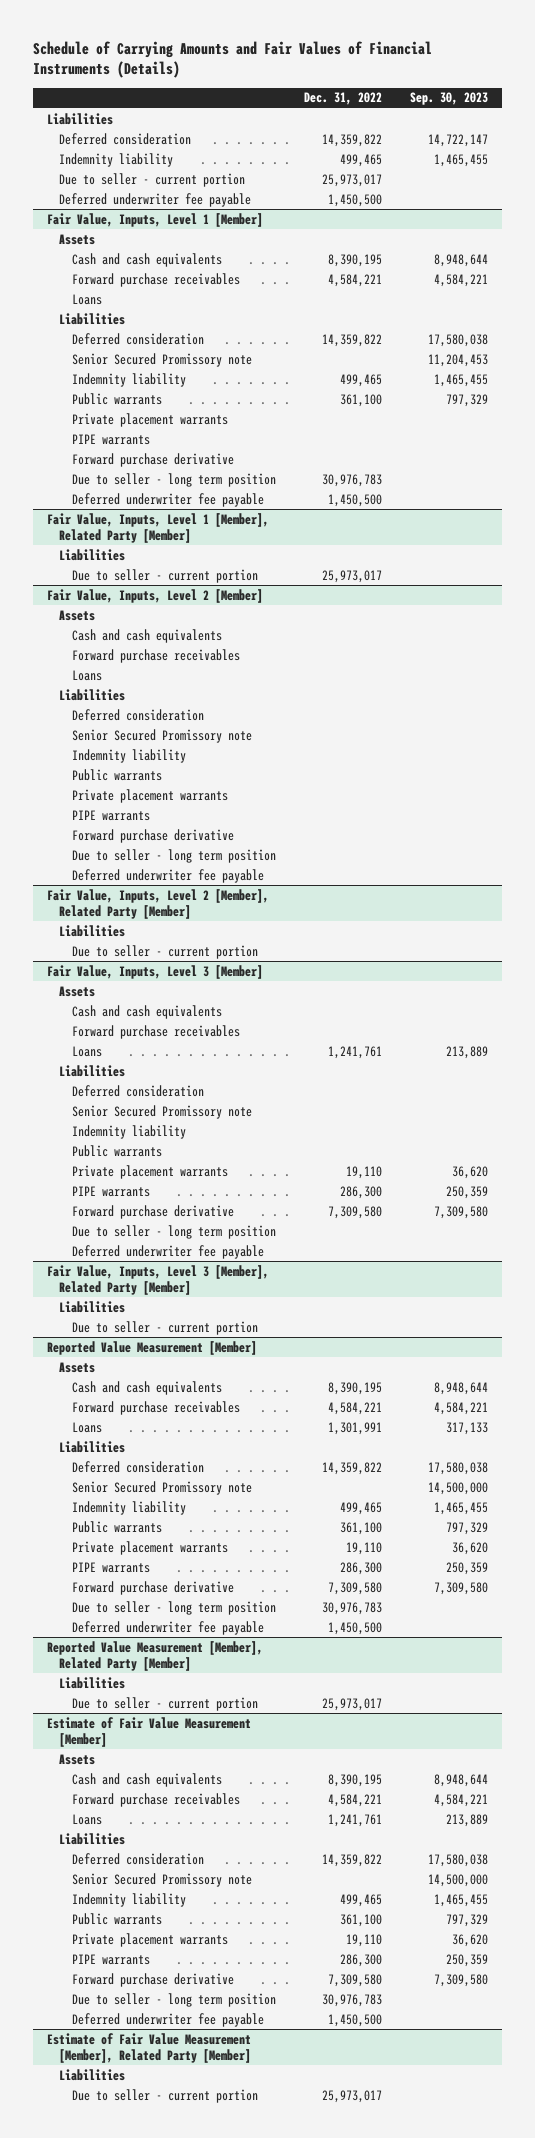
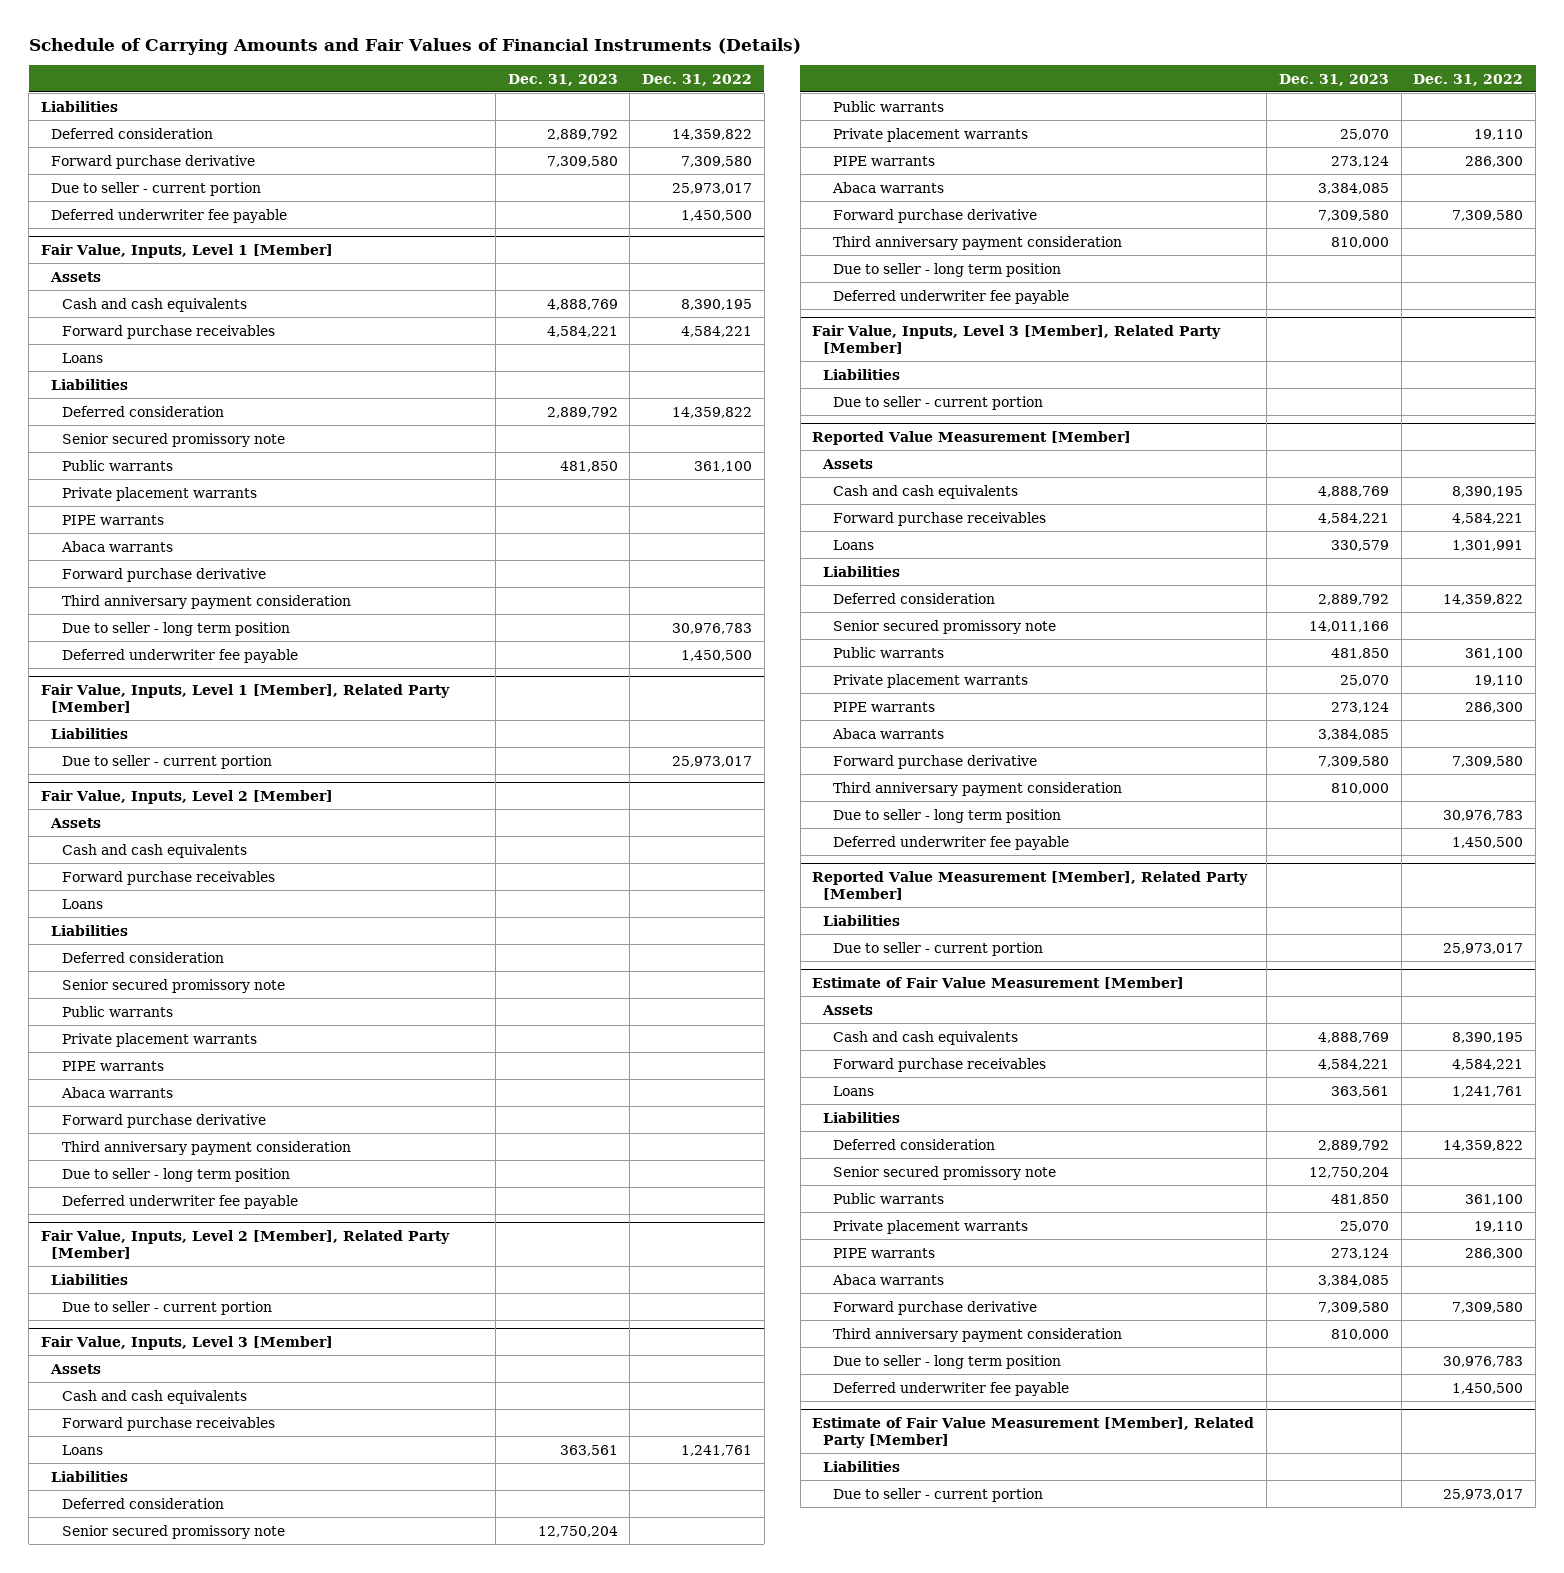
- | Dec. 31, 2022 | Sep. 30, 2023
+ | Dec. 31, 2023 | Dec. 31, 2022
- Indemnity liability | 499,465 | 1,465,455
+ Forward purchase derivative | 7,309,580 | 7,309,580
@ Fair Value, Inputs, Level 1 [Member]
- Senior Secured Promissory note | | 11,204,453
- Indemnity liability | 499,465 | 1,465,455
+ Senior secured promissory note
+ Abaca warrants
+ Third anniversary payment consideration
@ Fair Value, Inputs, Level 2 [Member]
- Senior Secured Promissory note
- Indemnity liability
+ Senior secured promissory note
+ Abaca warrants
+ Third anniversary payment consideration
@ Fair Value, Inputs, Level 3 [Member]
- Senior Secured Promissory note
- Indemnity liability
+ Senior secured promissory note | 12,750,204 |
+ Abaca warrants | 3,384,085 |
+ Third anniversary payment consideration | 810,000 |
@ Reported Value Measurement [Member]
- Senior Secured Promissory note | | 14,500,000
- Indemnity liability | 499,465 | 1,465,455
+ Senior secured promissory note | 14,011,166 |
+ Abaca warrants | 3,384,085 |
+ Third anniversary payment consideration | 810,000 |
@ Estimate of Fair Value Measurement [Member]
- Senior Secured Promissory note | | 14,500,000
- Indemnity liability | 499,465 | 1,465,455
+ Senior secured promissory note | 12,750,204 |
+ Abaca warrants | 3,384,085 |
+ Third anniversary payment consideration | 810,000 |

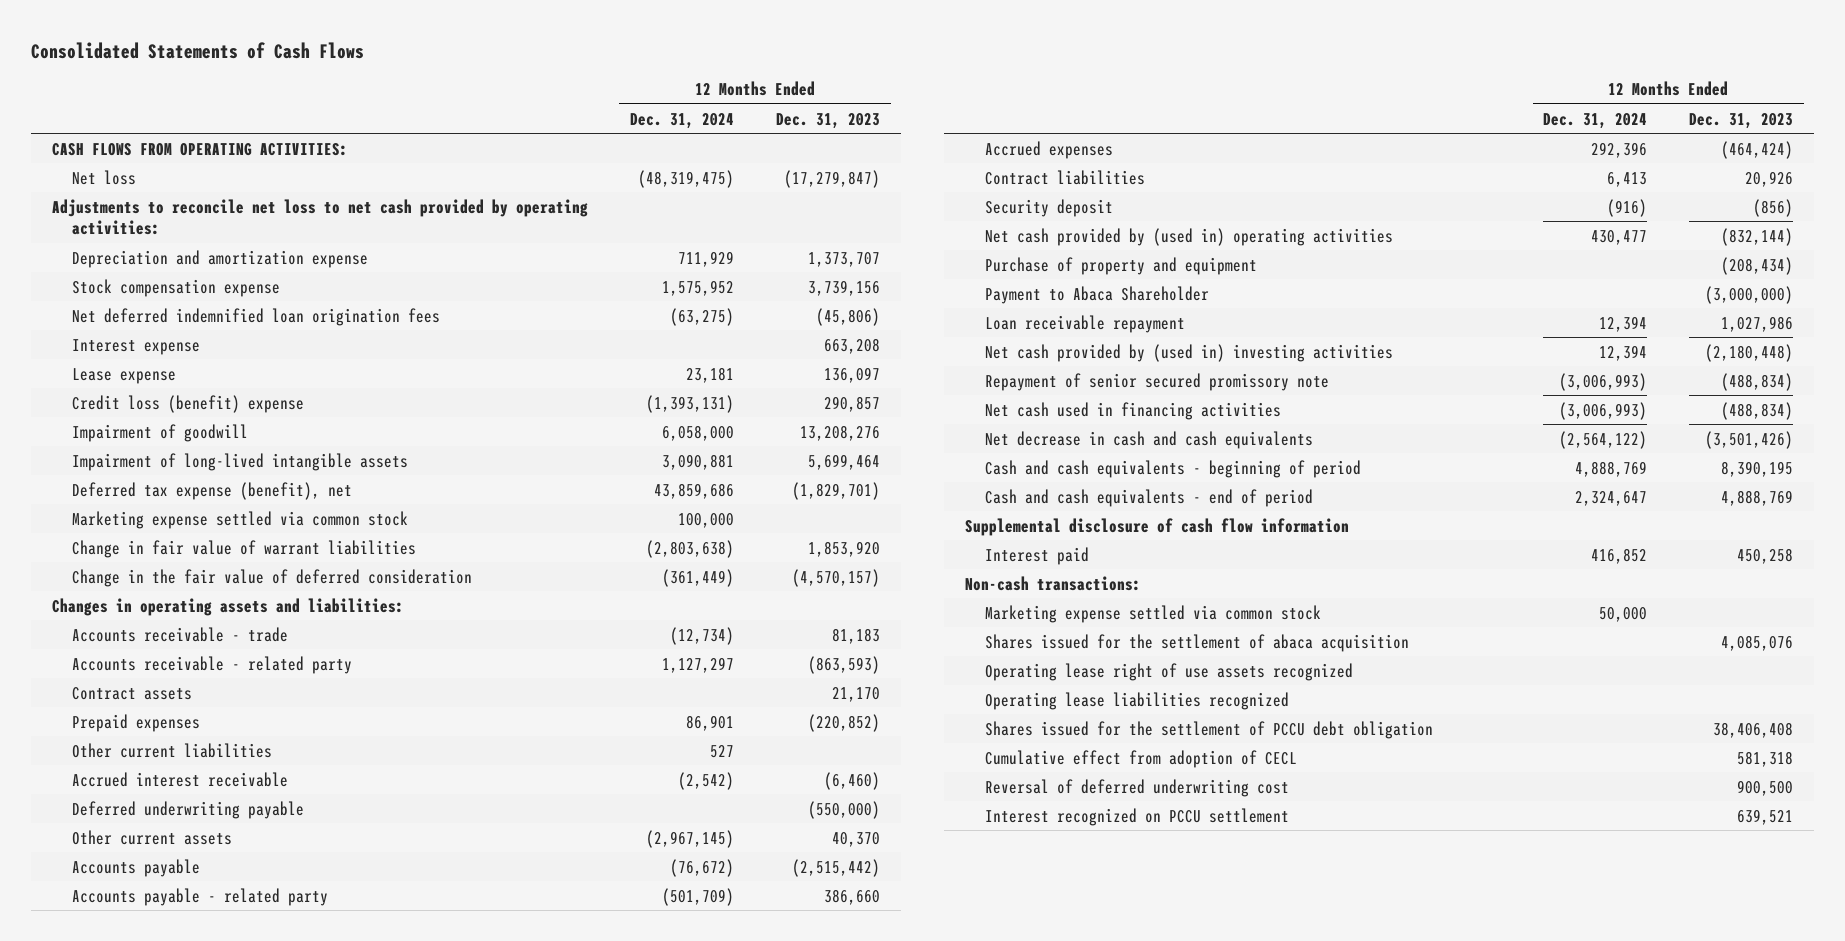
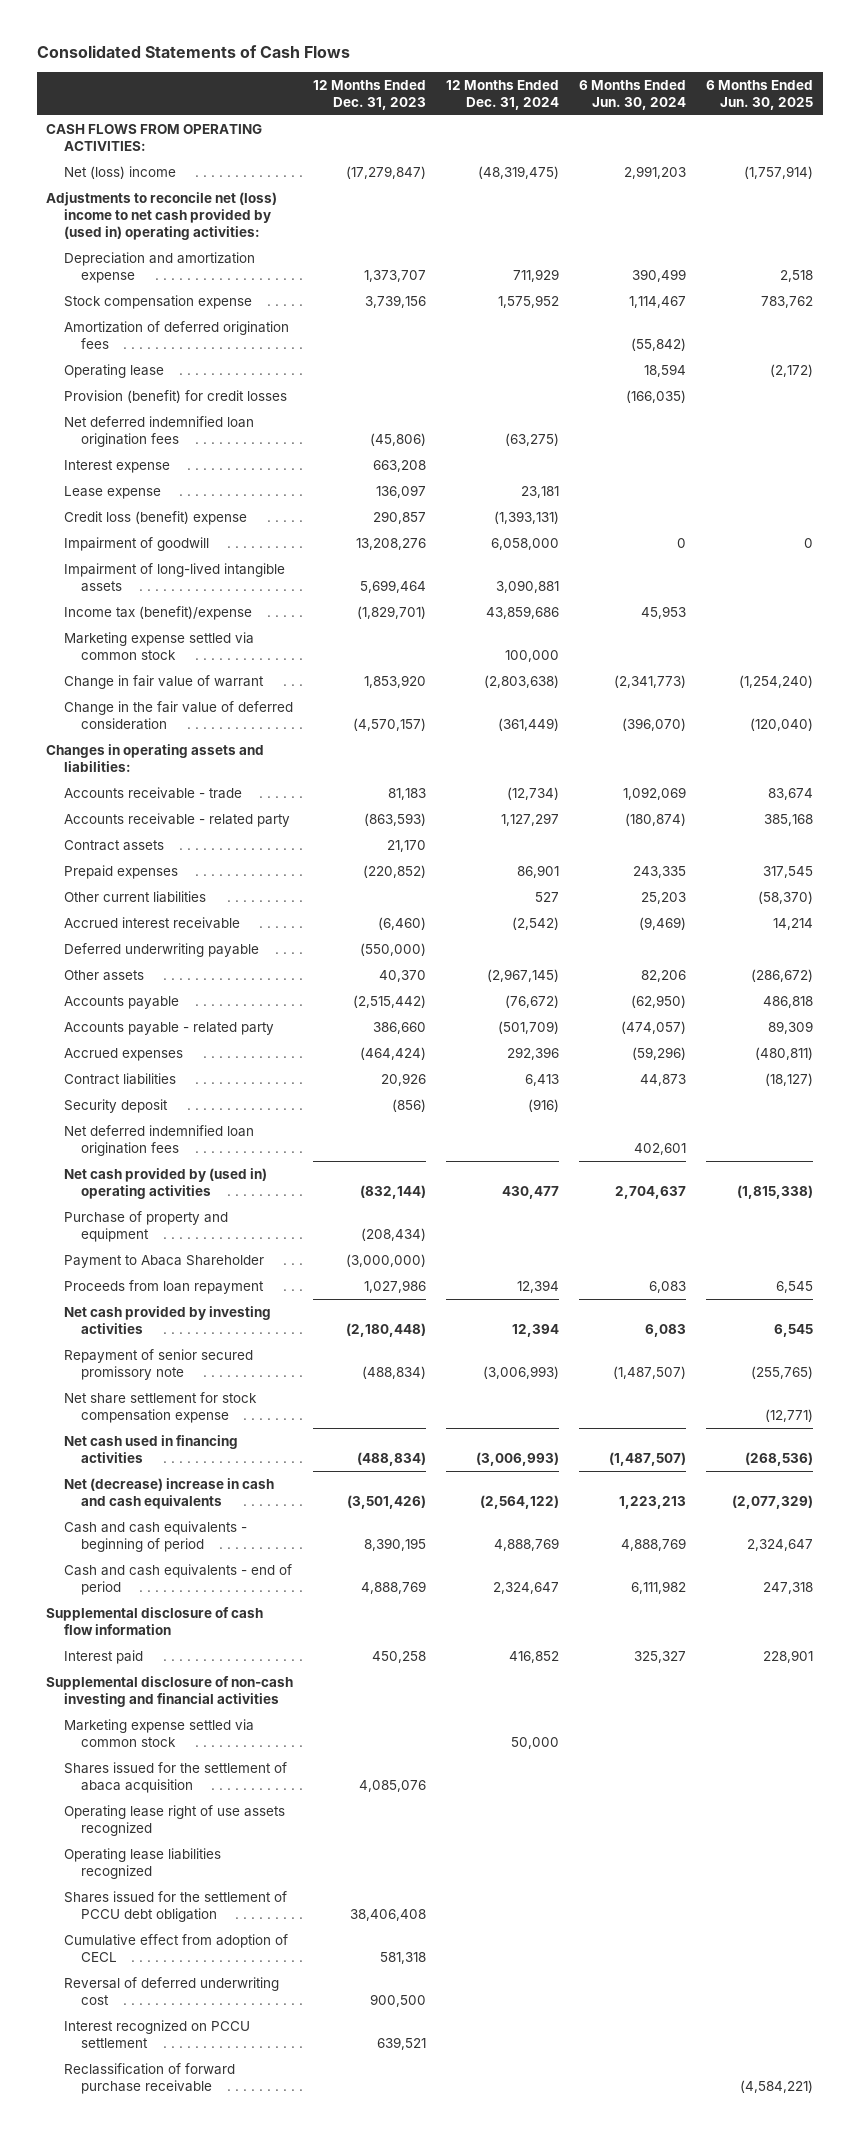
- | 12 Months Ended Dec. 31, 2024 | 12 Months Ended Dec. 31, 2023
+ | 12 Months Ended Dec. 31, 2023 | 12 Months Ended Dec. 31, 2024 | 6 Months Ended Jun. 30, 2024 | 6 Months Ended Jun. 30, 2025
- Net loss | (48,319,475) | (17,279,847)
- Adjustments to reconcile net loss to net cash provided by operating activities:
+ Net (loss) income | (17,279,847) | (48,319,475) | 2,991,203 | (1,757,914)
+ Adjustments to reconcile net (loss) income to net cash provided by (used in) operating activities:
+ Amortization of deferred origination fees | | | (55,842) |
+ Operating lease | | | 18,594 | (2,172)
+ Provision (benefit) for credit losses | | | (166,035) |
- Deferred tax expense (benefit), net | 43,859,686 | (1,829,701)
+ Income tax (benefit)/expense | (1,829,701) | 43,859,686 | 45,953 |
- Change in fair value of warrant liabilities | (2,803,638) | 1,853,920
+ Change in fair value of warrant | 1,853,920 | (2,803,638) | (2,341,773) | (1,254,240)
- Other current assets | (2,967,145) | 40,370
+ Other assets | 40,370 | (2,967,145) | 82,206 | (286,672)
+ Net deferred indemnified loan origination fees | | | 402,601 |
- Loan receivable repayment | 12,394 | 1,027,986
- Net cash provided by (used in) investing activities | 12,394 | (2,180,448)
+ Proceeds from loan repayment | 1,027,986 | 12,394 | 6,083 | 6,545
+ Net cash provided by investing activities | (2,180,448) | 12,394 | 6,083 | 6,545
+ Net share settlement for stock compensation expense | | | | (12,771)
- Net decrease in cash and cash equivalents | (2,564,122) | (3,501,426)
+ Net (decrease) increase in cash and cash equivalents | (3,501,426) | (2,564,122) | 1,223,213 | (2,077,329)
- Non-cash transactions:
+ Supplemental disclosure of non-cash investing and financial activities
+ Reclassification of forward purchase receivable | | | | (4,584,221)

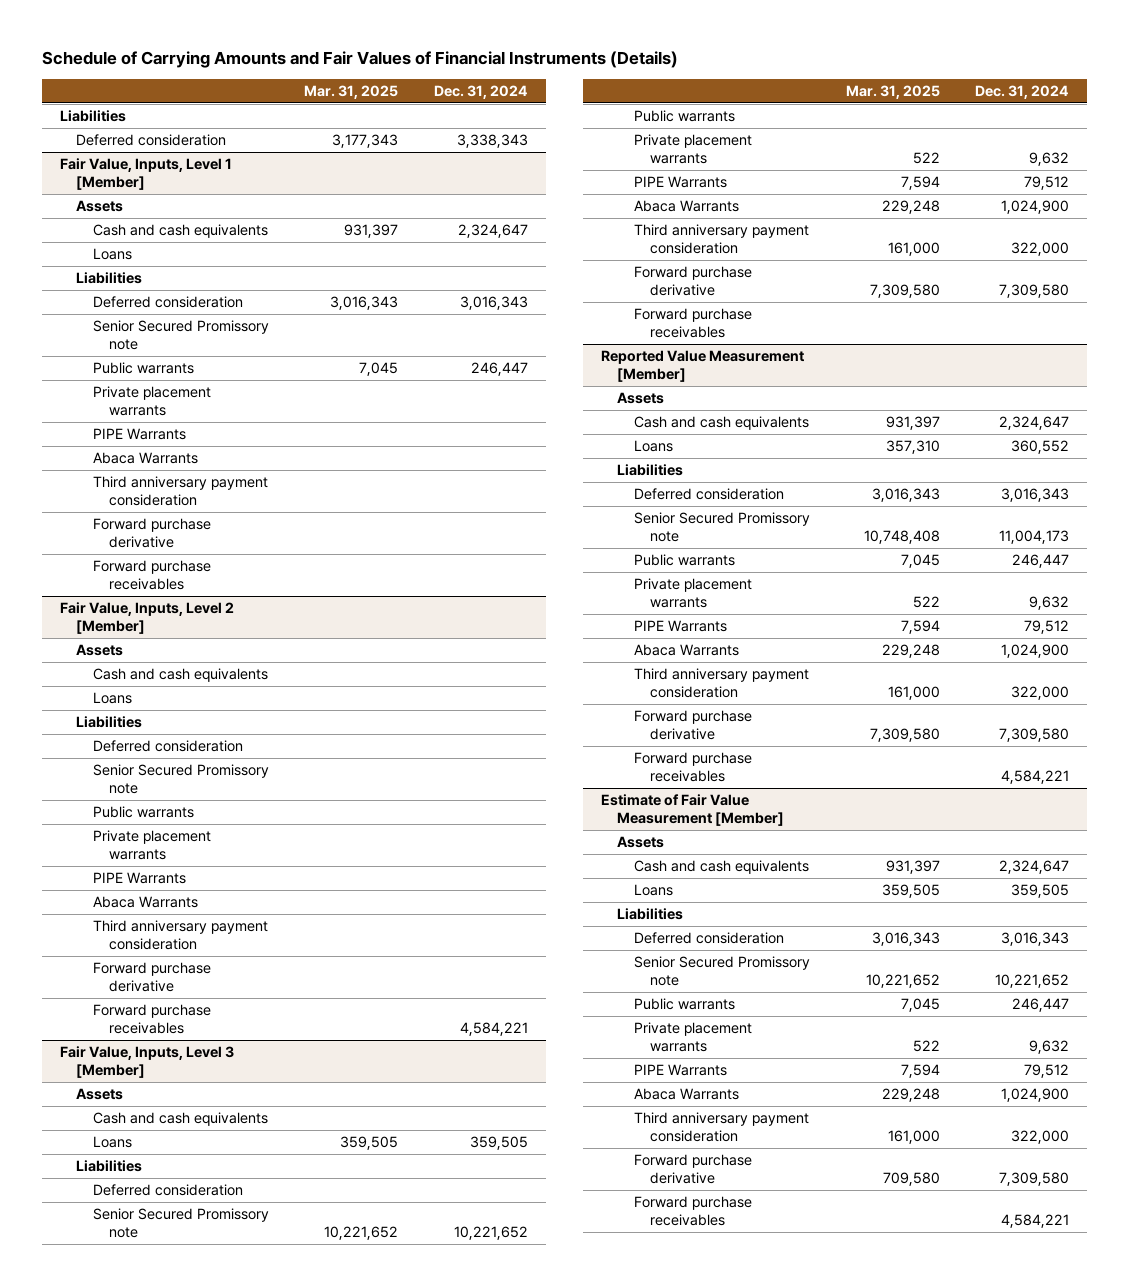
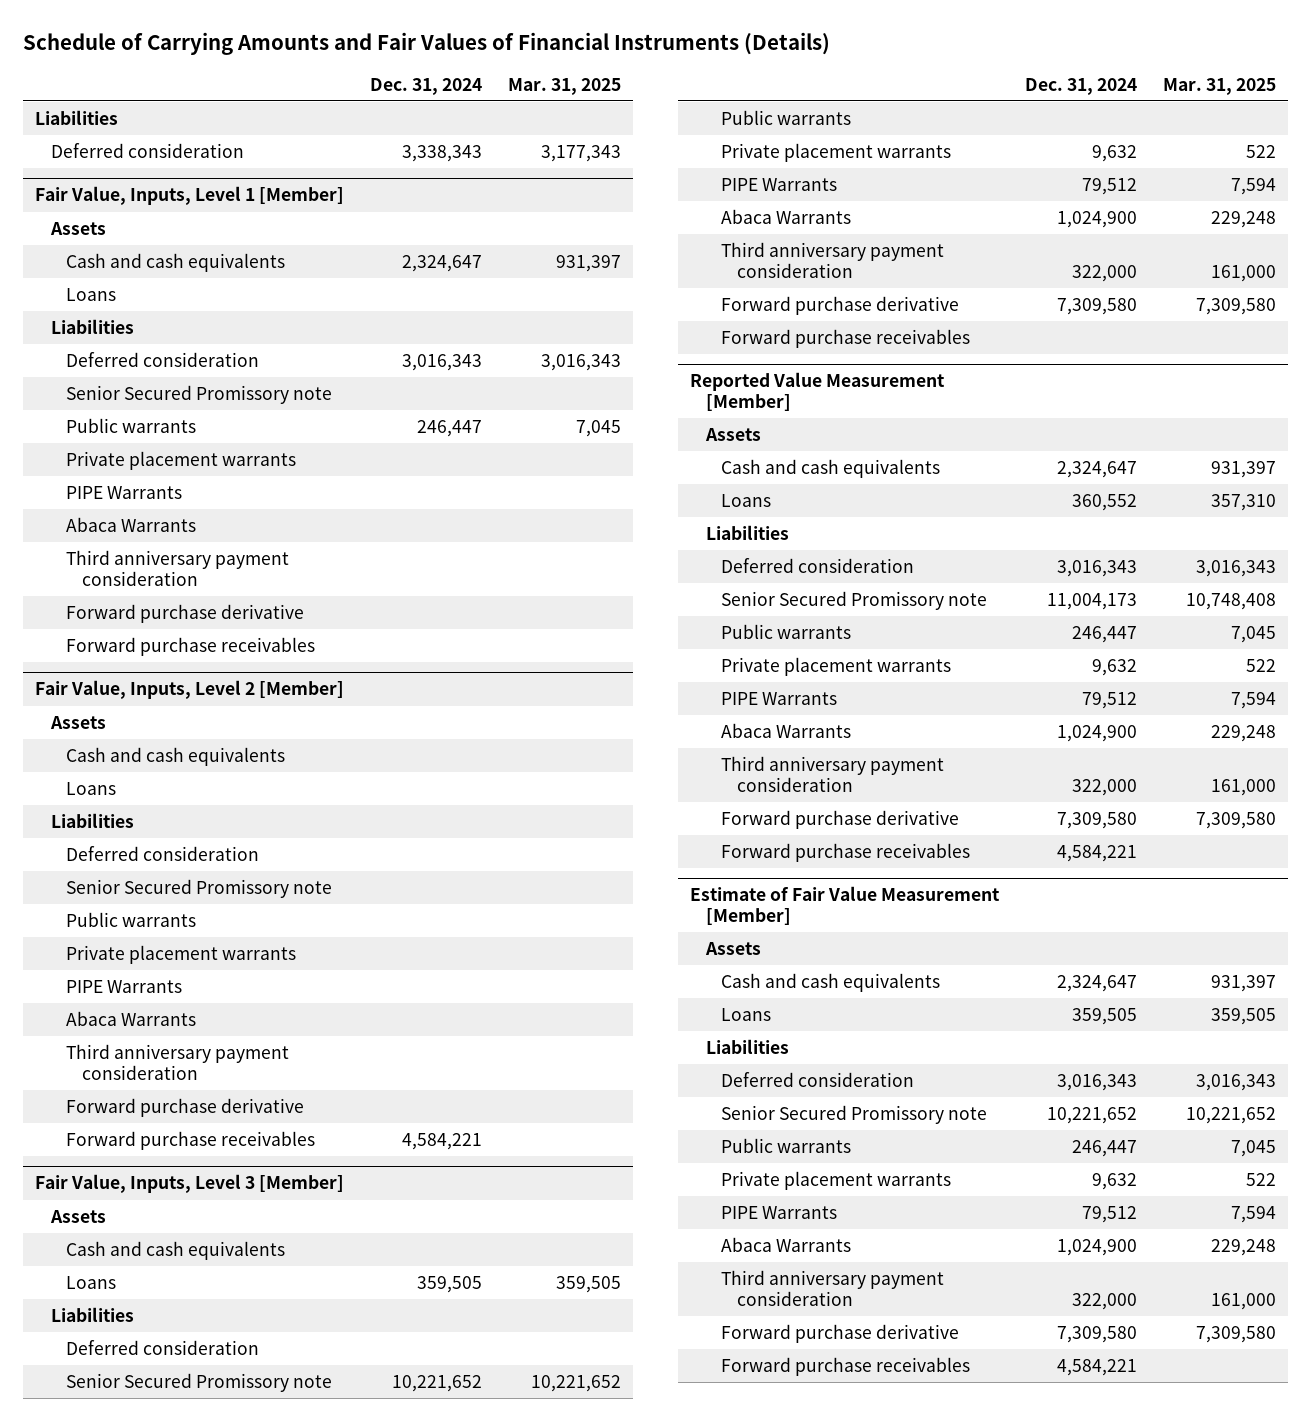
- | Mar. 31, 2025 | Dec. 31, 2024
+ | Dec. 31, 2024 | Mar. 31, 2025
@ Estimate of Fair Value Measurement [Member]
- Forward purchase derivative | 709,580 | 7,309,580
+ Forward purchase derivative | 7,309,580 | 7,309,580

